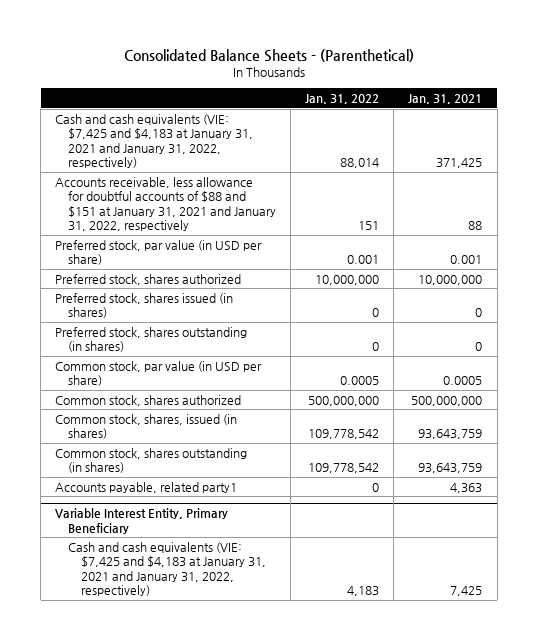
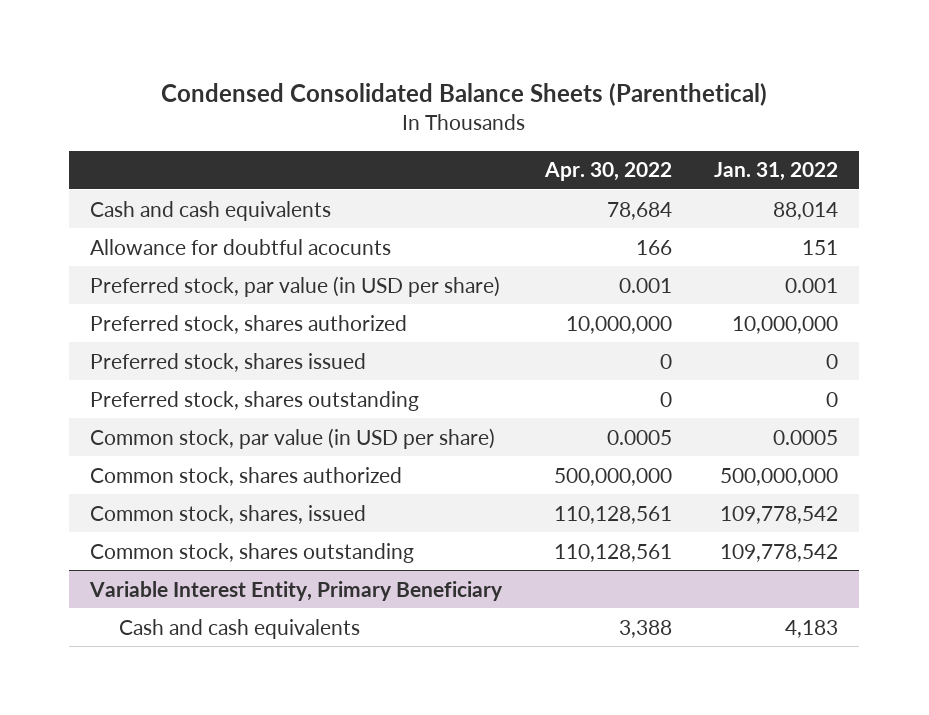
- Consolidated Balance Sheets - (Parenthetical)
+ Condensed Consolidated Balance Sheets (Parenthetical)
- | Jan. 31, 2022 | Jan. 31, 2021
+ | Apr. 30, 2022 | Jan. 31, 2022
- Cash and cash equivalents (VIE: $7,425 and $4,183 at January 31, 2021 and January 31, 2022, respectively) | 88,014 | 371,425
- Accounts receivable, less allowance for doubtful accounts of $88 and $151 at January 31, 2021 and January 31, 2022, respectively | 151 | 88
+ Cash and cash equivalents | 78,684 | 88,014
+ Allowance for doubtful acocunts | 166 | 151
- Preferred stock, shares issued (in shares) | 0 | 0
- Preferred stock, shares outstanding (in shares) | 0 | 0
+ Preferred stock, shares issued | 0 | 0
+ Preferred stock, shares outstanding | 0 | 0
- Common stock, shares, issued (in shares) | 109,778,542 | 93,643,759
- Common stock, shares outstanding (in shares) | 109,778,542 | 93,643,759
- Accounts payable, related party1 | 0 | 4,363
+ Common stock, shares, issued | 110,128,561 | 109,778,542
+ Common stock, shares outstanding | 110,128,561 | 109,778,542
@ Variable Interest Entity, Primary Beneficiary
- Cash and cash equivalents (VIE: $7,425 and $4,183 at January 31, 2021 and January 31, 2022, respectively) | 4,183 | 7,425
+ Cash and cash equivalents | 3,388 | 4,183

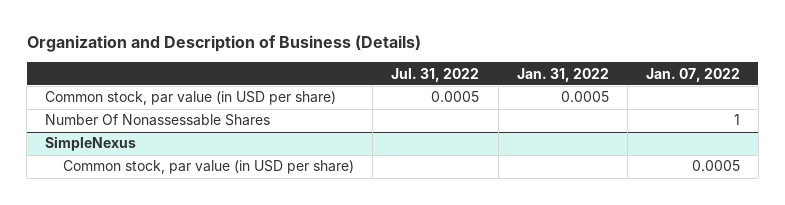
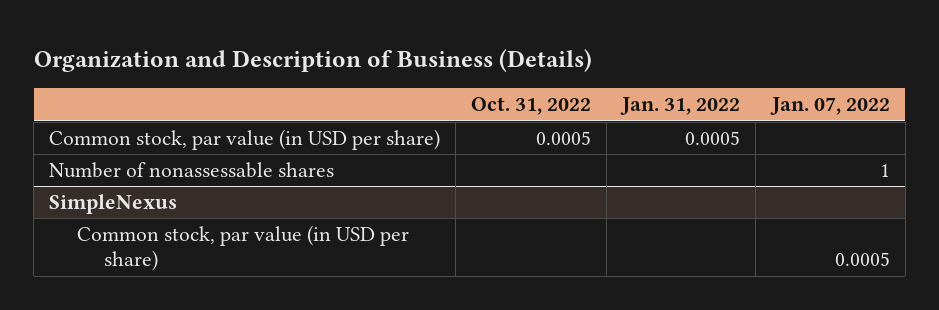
- | Jul. 31, 2022 | Jan. 31, 2022 | Jan. 07, 2022
+ | Oct. 31, 2022 | Jan. 31, 2022 | Jan. 07, 2022
- Number Of Nonassessable Shares | | | 1
+ Number of nonassessable shares | | | 1

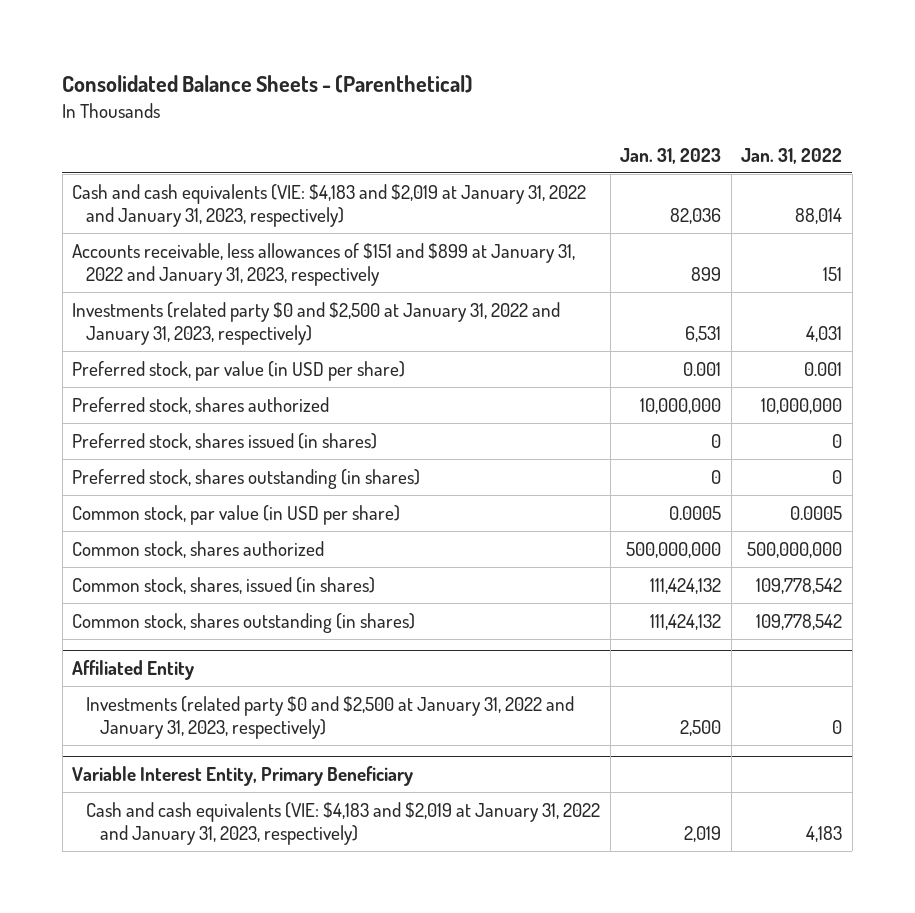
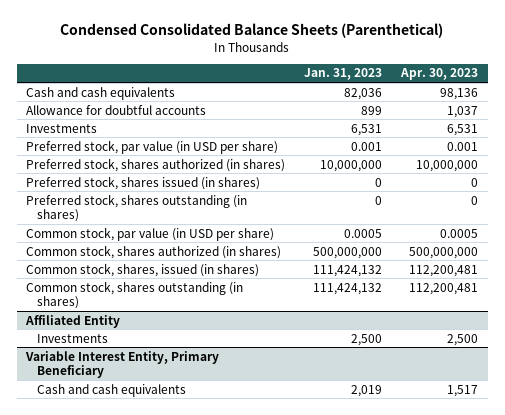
- Consolidated Balance Sheets - (Parenthetical)
+ Condensed Consolidated Balance Sheets (Parenthetical)
- | Jan. 31, 2023 | Jan. 31, 2022
+ | Jan. 31, 2023 | Apr. 30, 2023
- Cash and cash equivalents (VIE: $4,183 and $2,019 at January 31, 2022 and January 31, 2023, respectively) | 82,036 | 88,014
- Accounts receivable, less allowances of $151 and $899 at January 31, 2022 and January 31, 2023, respectively | 899 | 151
- Investments (related party $0 and $2,500 at January 31, 2022 and January 31, 2023, respectively) | 6,531 | 4,031
+ Cash and cash equivalents | 82,036 | 98,136
+ Allowance for doubtful accounts | 899 | 1,037
+ Investments | 6,531 | 6,531
- Preferred stock, shares authorized | 10,000,000 | 10,000,000
+ Preferred stock, shares authorized (in shares) | 10,000,000 | 10,000,000
- Common stock, shares authorized | 500,000,000 | 500,000,000
+ Common stock, shares authorized (in shares) | 500,000,000 | 500,000,000
@ Affiliated Entity
- Investments (related party $0 and $2,500 at January 31, 2022 and January 31, 2023, respectively) | 2,500 | 0
+ Investments | 2,500 | 2,500
@ Variable Interest Entity, Primary Beneficiary
- Cash and cash equivalents (VIE: $4,183 and $2,019 at January 31, 2022 and January 31, 2023, respectively) | 2,019 | 4,183
+ Cash and cash equivalents | 2,019 | 1,517

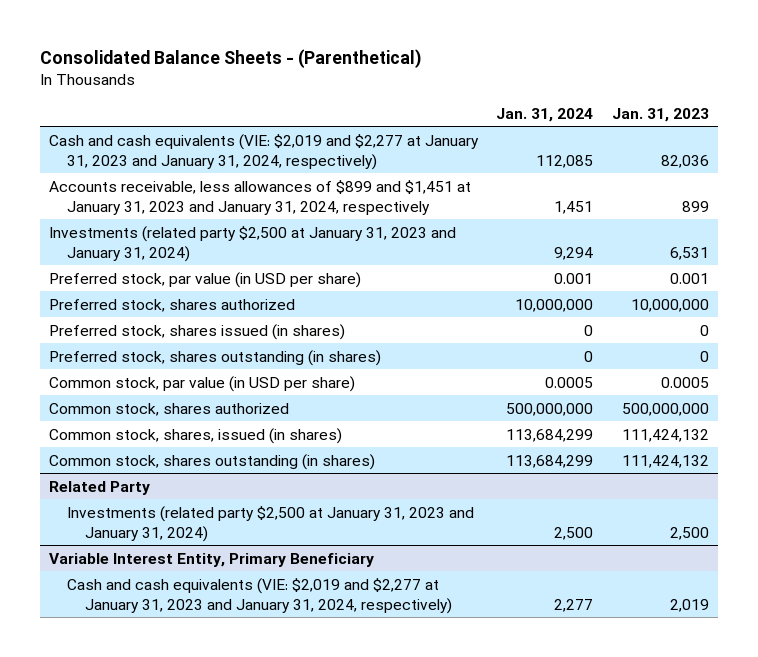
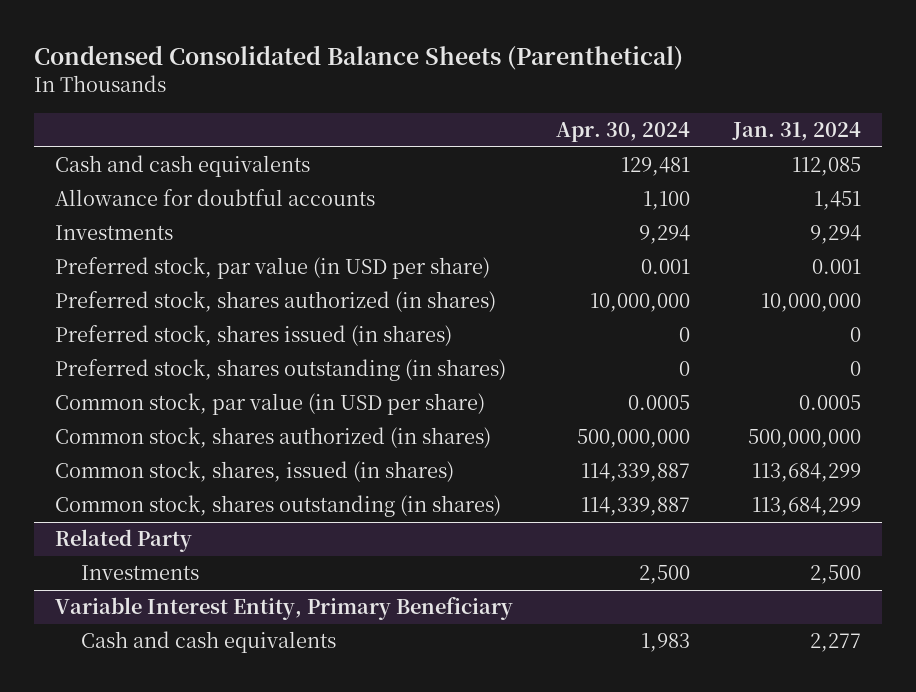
- Consolidated Balance Sheets - (Parenthetical)
+ Condensed Consolidated Balance Sheets (Parenthetical)
- | Jan. 31, 2024 | Jan. 31, 2023
+ | Apr. 30, 2024 | Jan. 31, 2024
- Cash and cash equivalents (VIE: $2,019 and $2,277 at January 31, 2023 and January 31, 2024, respectively) | 112,085 | 82,036
- Accounts receivable, less allowances of $899 and $1,451 at January 31, 2023 and January 31, 2024, respectively | 1,451 | 899
- Investments (related party $2,500 at January 31, 2023 and January 31, 2024) | 9,294 | 6,531
+ Cash and cash equivalents | 129,481 | 112,085
+ Allowance for doubtful accounts | 1,100 | 1,451
+ Investments | 9,294 | 9,294
- Preferred stock, shares authorized | 10,000,000 | 10,000,000
+ Preferred stock, shares authorized (in shares) | 10,000,000 | 10,000,000
- Common stock, shares authorized | 500,000,000 | 500,000,000
+ Common stock, shares authorized (in shares) | 500,000,000 | 500,000,000
@ Related Party
- Investments (related party $2,500 at January 31, 2023 and January 31, 2024) | 2,500 | 2,500
+ Investments | 2,500 | 2,500
@ Variable Interest Entity, Primary Beneficiary
- Cash and cash equivalents (VIE: $2,019 and $2,277 at January 31, 2023 and January 31, 2024, respectively) | 2,277 | 2,019
+ Cash and cash equivalents | 1,983 | 2,277

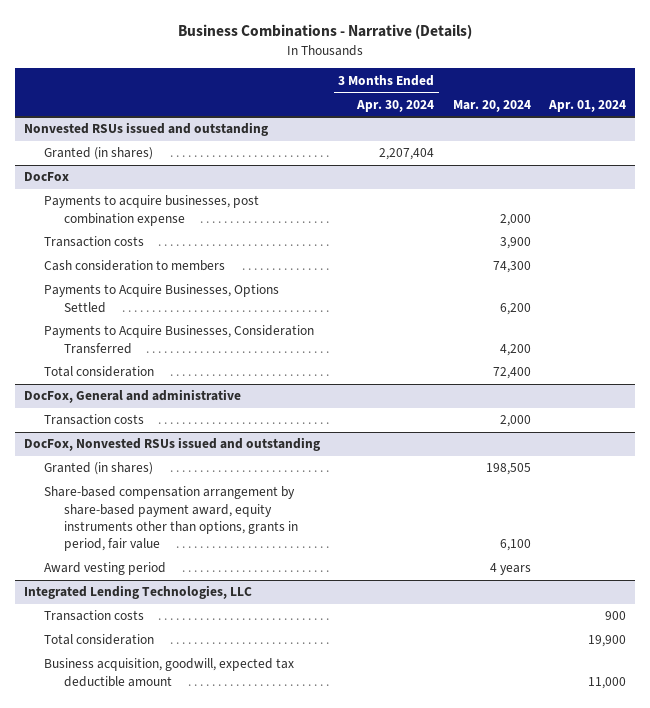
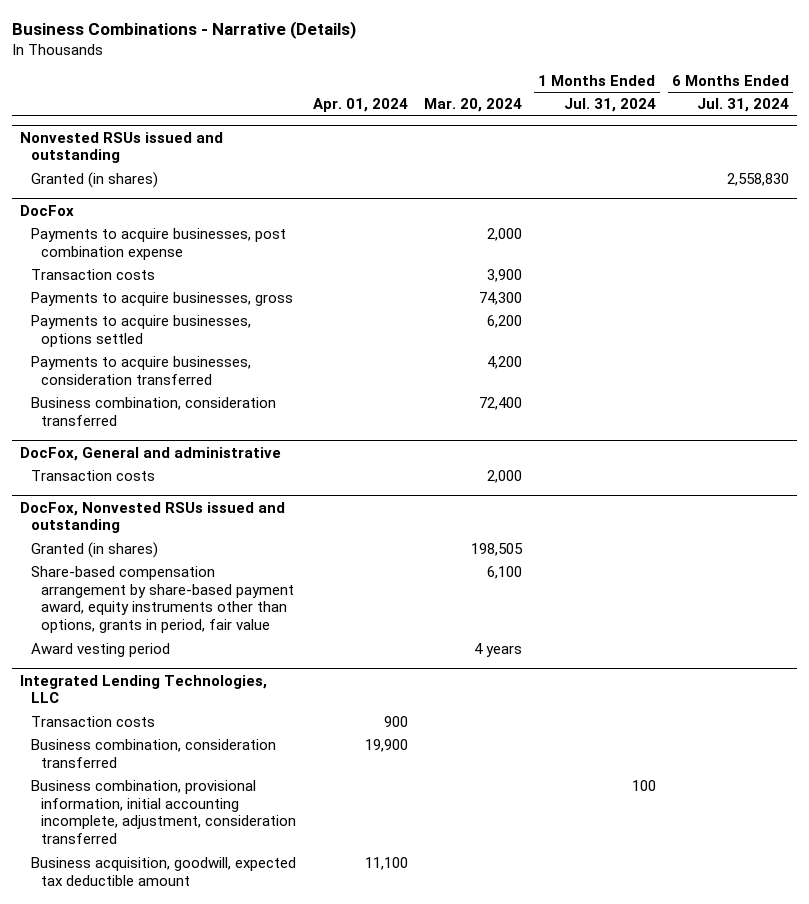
- | 3 Months Ended Apr. 30, 2024 | Mar. 20, 2024 | Apr. 01, 2024
+ | Apr. 01, 2024 | Mar. 20, 2024 | 1 Months Ended Jul. 31, 2024 | 6 Months Ended Jul. 31, 2024
@ DocFox
- Cash consideration to members | | 74,300 |
- Payments to Acquire Businesses, Options Settled | | 6,200 |
- Payments to Acquire Businesses, Consideration Transferred | | 4,200 |
- Total consideration | | 72,400 |
+ Payments to acquire businesses, gross | | 74,300 | |
+ Payments to acquire businesses, options settled | | 6,200 | |
+ Payments to acquire businesses, consideration transferred | | 4,200 | |
+ Business combination, consideration transferred | | 72,400 | |
@ Integrated Lending Technologies, LLC
- Total consideration | | | 19,900
- Business acquisition, goodwill, expected tax deductible amount | | | 11,000
+ Business combination, consideration transferred | 19,900 | | |
+ Business combination, provisional information, initial accounting incomplete, adjustment, consideration transferred | | | 100 |
+ Business acquisition, goodwill, expected tax deductible amount | 11,100 | | |

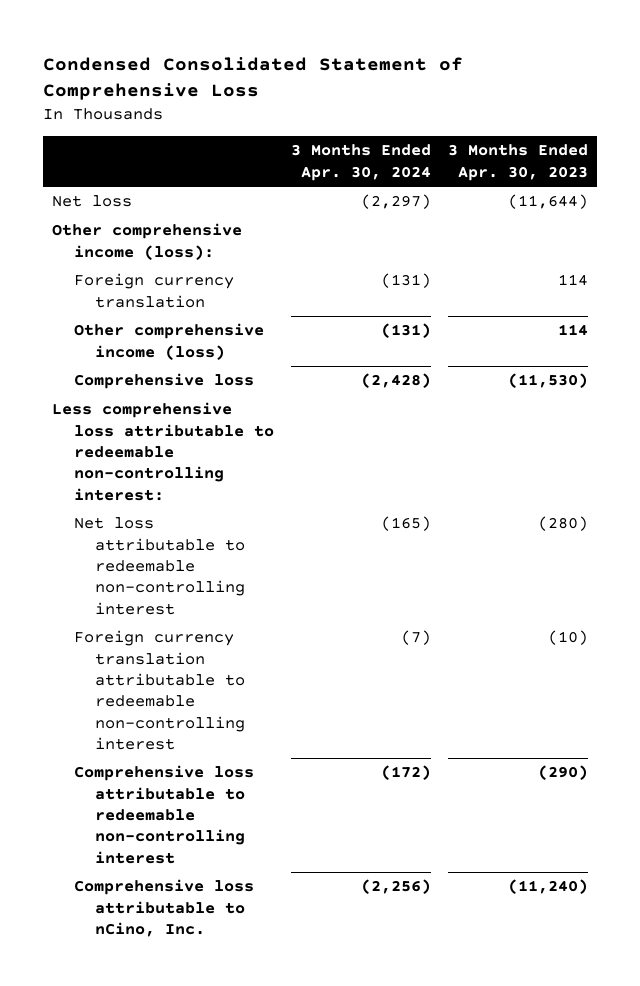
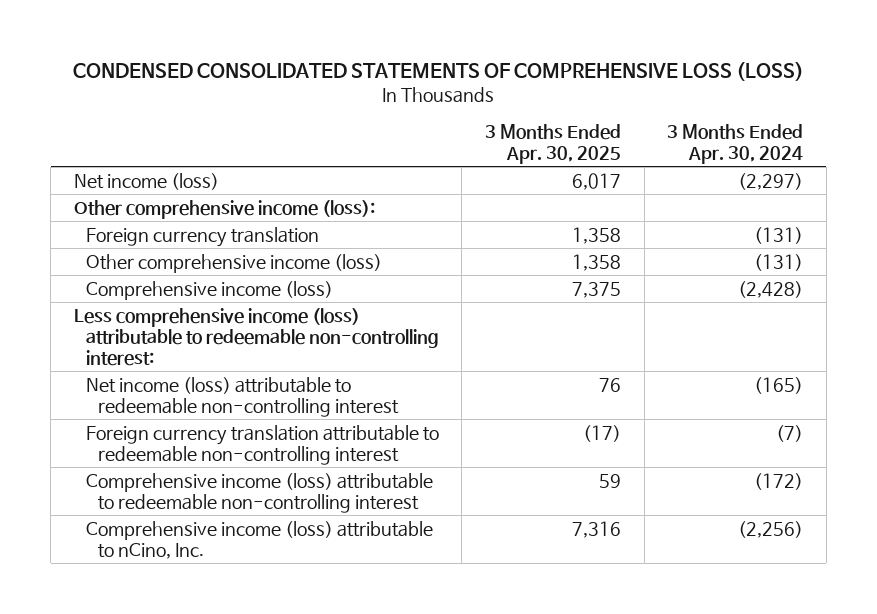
- Condensed Consolidated Statement of Comprehensive Loss
+ CONDENSED CONSOLIDATED STATEMENTS OF COMPREHENSIVE LOSS (LOSS)
- | 3 Months Ended Apr. 30, 2024 | 3 Months Ended Apr. 30, 2023
+ | 3 Months Ended Apr. 30, 2025 | 3 Months Ended Apr. 30, 2024
- Net loss | (2,297) | (11,644)
+ Net income (loss) | 6,017 | (2,297)
- Comprehensive loss | (2,428) | (11,530)
- Less comprehensive loss attributable to redeemable non-controlling interest:
- Net loss attributable to redeemable non-controlling interest | (165) | (280)
+ Comprehensive income (loss) | 7,375 | (2,428)
+ Less comprehensive income (loss) attributable to redeemable non-controlling interest:
+ Net income (loss) attributable to redeemable non-controlling interest | 76 | (165)
- Comprehensive loss attributable to redeemable non-controlling interest | (172) | (290)
- Comprehensive loss attributable to nCino, Inc. | (2,256) | (11,240)
+ Comprehensive income (loss) attributable to redeemable non-controlling interest | 59 | (172)
+ Comprehensive income (loss) attributable to nCino, Inc. | 7,316 | (2,256)

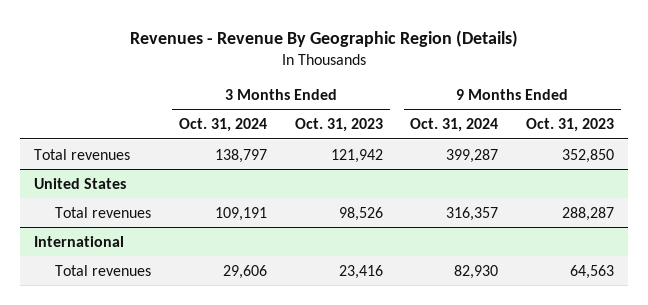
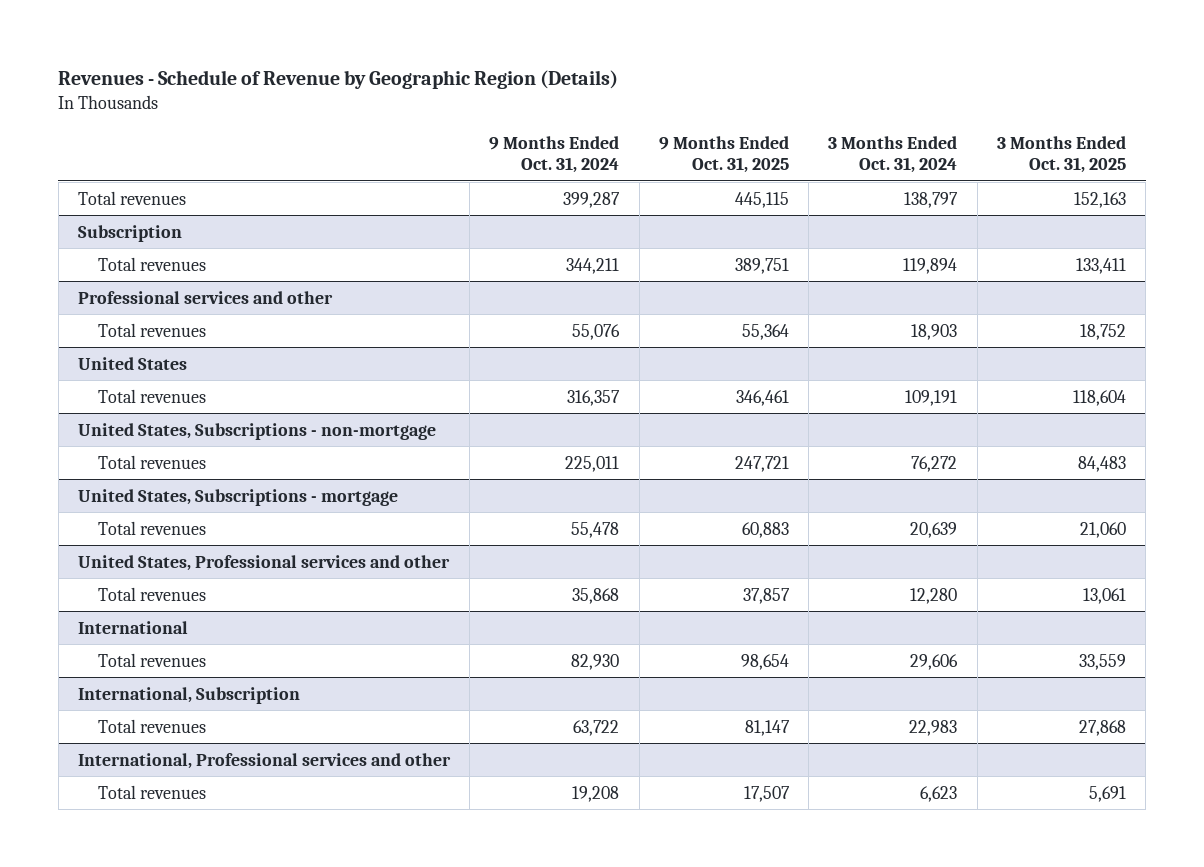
- Revenues - Revenue By Geographic Region (Details)
+ Revenues - Schedule of Revenue by Geographic Region (Details)
- | 3 Months Ended Oct. 31, 2024 | 3 Months Ended Oct. 31, 2023 | 9 Months Ended Oct. 31, 2024 | 9 Months Ended Oct. 31, 2023
+ | 9 Months Ended Oct. 31, 2024 | 9 Months Ended Oct. 31, 2025 | 3 Months Ended Oct. 31, 2024 | 3 Months Ended Oct. 31, 2025
+ Subscription
+ Total revenues | 344,211 | 389,751 | 119,894 | 133,411
+ Professional services and other
+ Total revenues | 55,076 | 55,364 | 18,903 | 18,752
+ United States, Subscriptions - non-mortgage
+ Total revenues | 225,011 | 247,721 | 76,272 | 84,483
+ United States, Subscriptions - mortgage
+ Total revenues | 55,478 | 60,883 | 20,639 | 21,060
+ United States, Professional services and other
+ Total revenues | 35,868 | 37,857 | 12,280 | 13,061
+ International, Subscription
+ Total revenues | 63,722 | 81,147 | 22,983 | 27,868
+ International, Professional services and other
+ Total revenues | 19,208 | 17,507 | 6,623 | 5,691

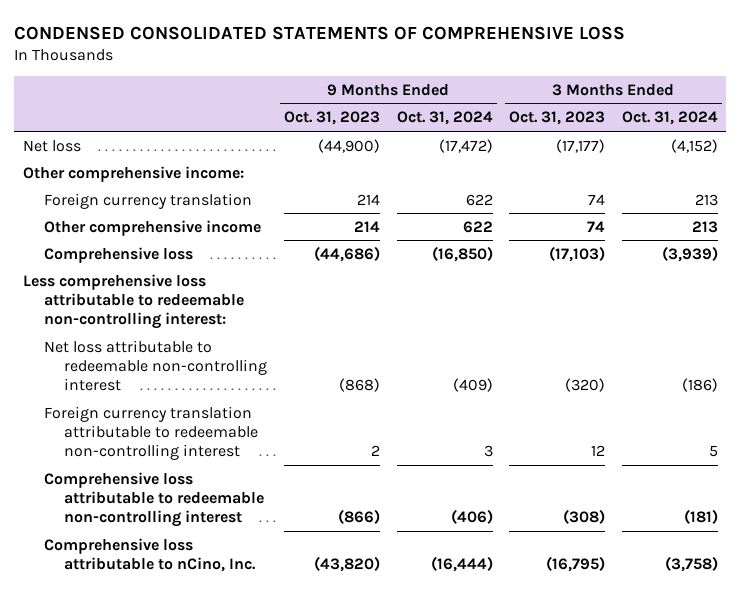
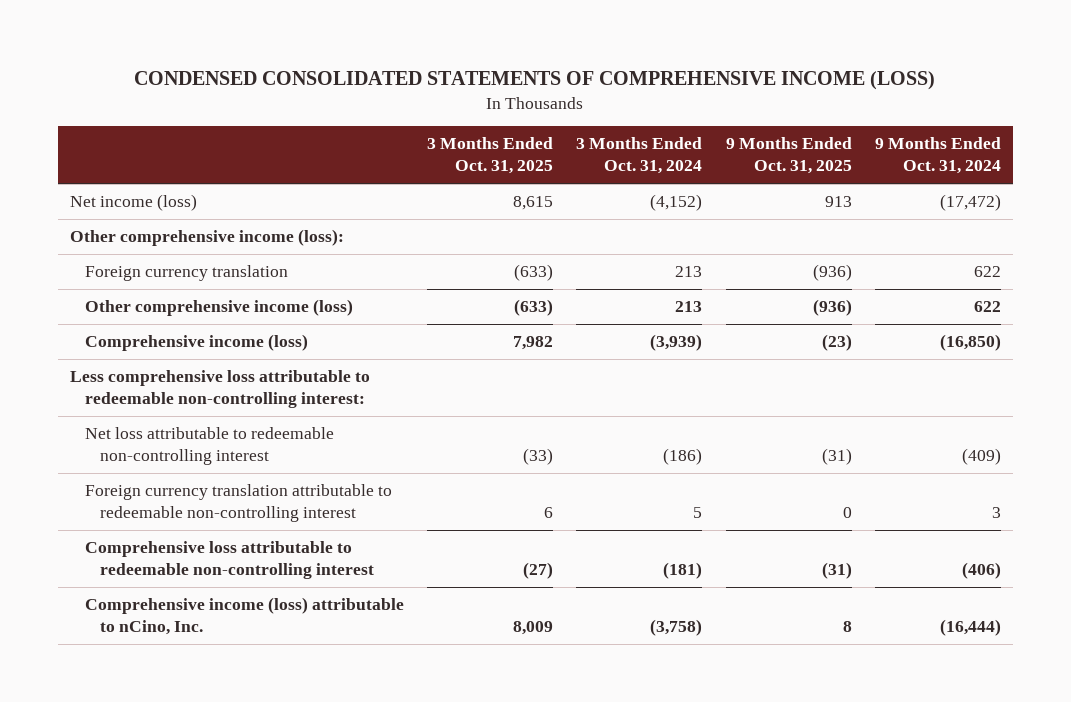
- CONDENSED CONSOLIDATED STATEMENTS OF COMPREHENSIVE LOSS
+ CONDENSED CONSOLIDATED STATEMENTS OF COMPREHENSIVE INCOME (LOSS)
- | 9 Months Ended Oct. 31, 2023 | 9 Months Ended Oct. 31, 2024 | 3 Months Ended Oct. 31, 2023 | 3 Months Ended Oct. 31, 2024
+ | 3 Months Ended Oct. 31, 2025 | 3 Months Ended Oct. 31, 2024 | 9 Months Ended Oct. 31, 2025 | 9 Months Ended Oct. 31, 2024
- Net loss | (44,900) | (17,472) | (17,177) | (4,152)
- Other comprehensive income:
+ Net income (loss) | 8,615 | (4,152) | 913 | (17,472)
+ Other comprehensive income (loss):
- Other comprehensive income | 214 | 622 | 74 | 213
- Comprehensive loss | (44,686) | (16,850) | (17,103) | (3,939)
+ Other comprehensive income (loss) | (633) | 213 | (936) | 622
+ Comprehensive income (loss) | 7,982 | (3,939) | (23) | (16,850)
- Comprehensive loss attributable to nCino, Inc. | (43,820) | (16,444) | (16,795) | (3,758)
+ Comprehensive income (loss) attributable to nCino, Inc. | 8,009 | (3,758) | 8 | (16,444)

